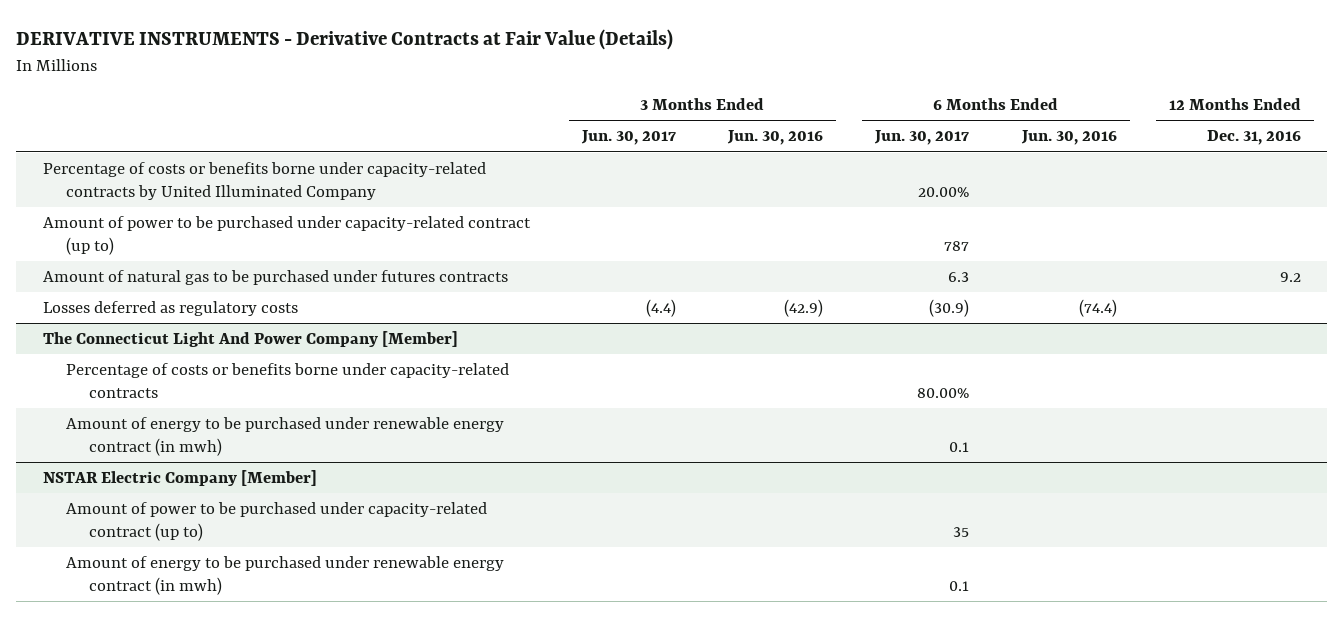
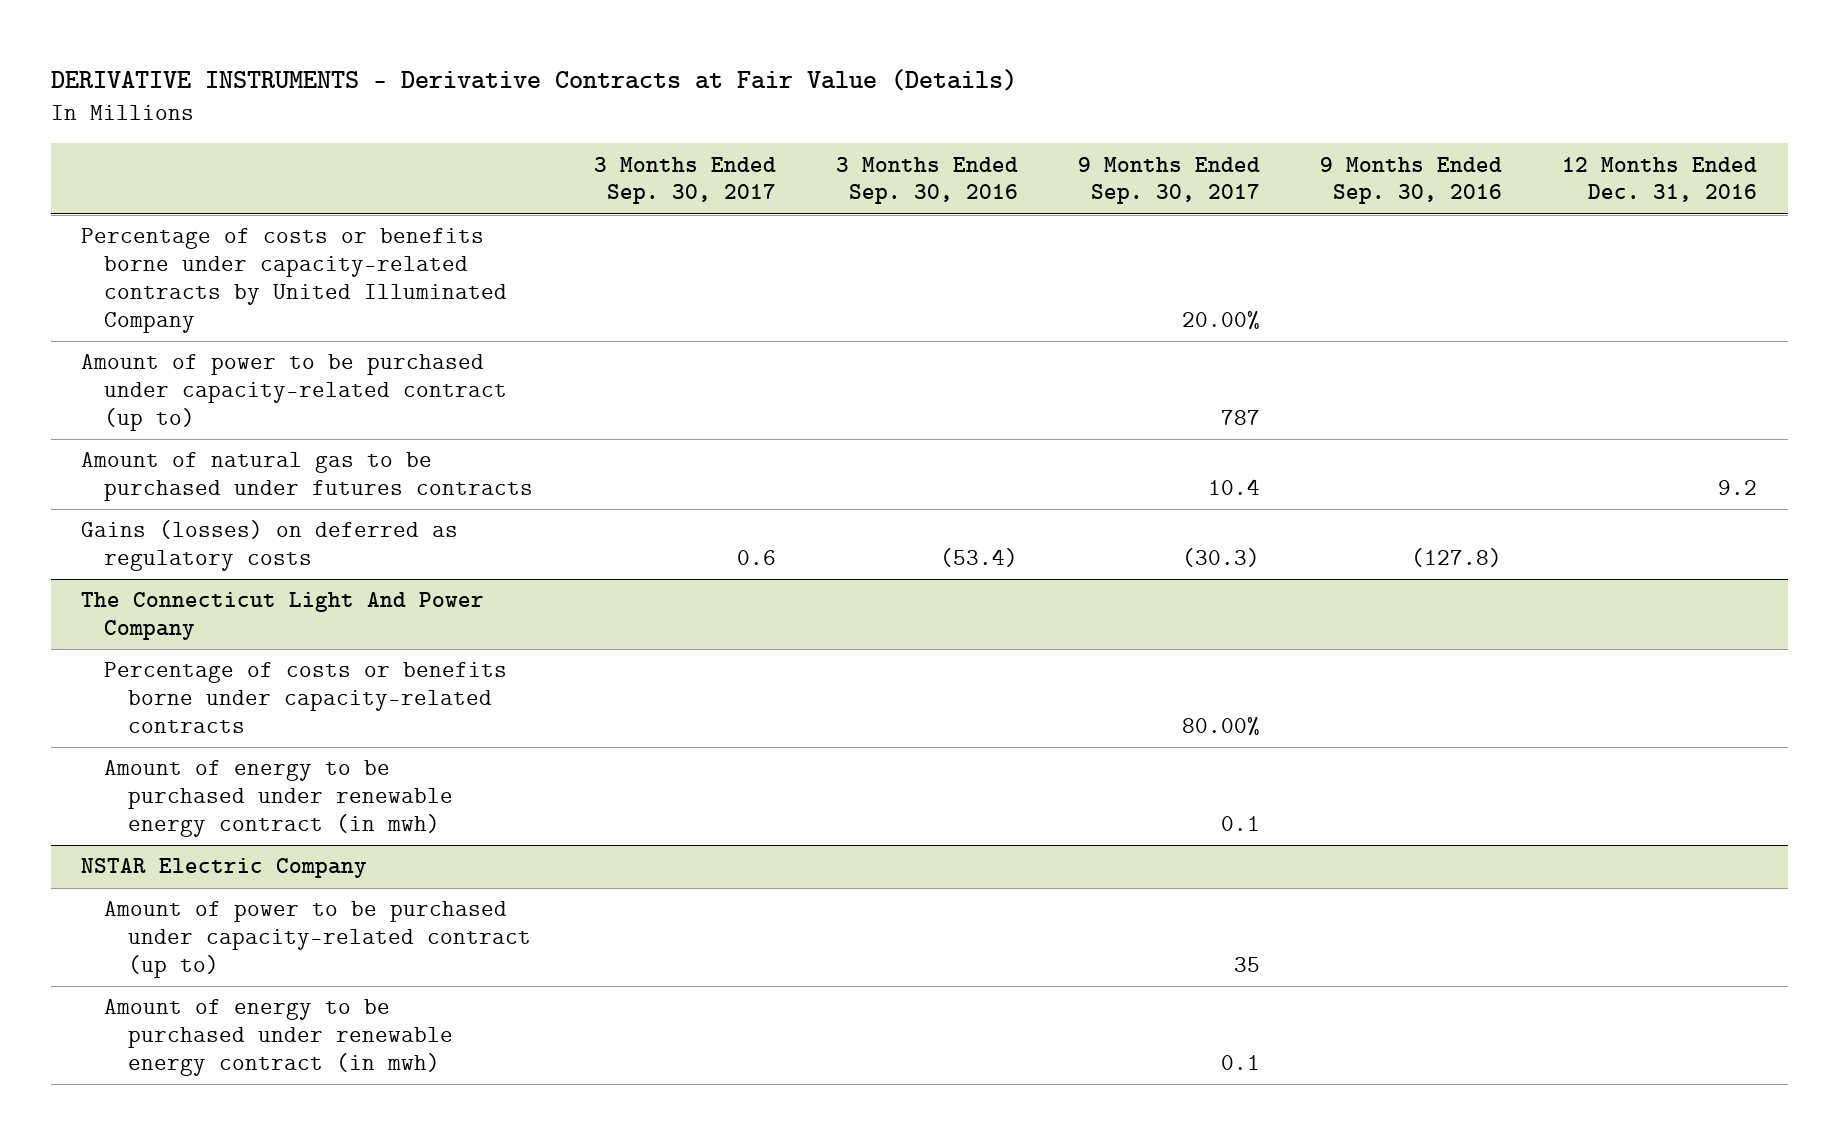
- | 3 Months Ended Jun. 30, 2017 | 3 Months Ended Jun. 30, 2016 | 6 Months Ended Jun. 30, 2017 | 6 Months Ended Jun. 30, 2016 | 12 Months Ended Dec. 31, 2016
+ | 3 Months Ended Sep. 30, 2017 | 3 Months Ended Sep. 30, 2016 | 9 Months Ended Sep. 30, 2017 | 9 Months Ended Sep. 30, 2016 | 12 Months Ended Dec. 31, 2016
- Losses deferred as regulatory costs | (4.4) | (42.9) | (30.9) | (74.4) |
- The Connecticut Light And Power Company [Member]
+ Gains (losses) on deferred as regulatory costs | 0.6 | (53.4) | (30.3) | (127.8) |
+ The Connecticut Light And Power Company
- NSTAR Electric Company [Member]
+ NSTAR Electric Company

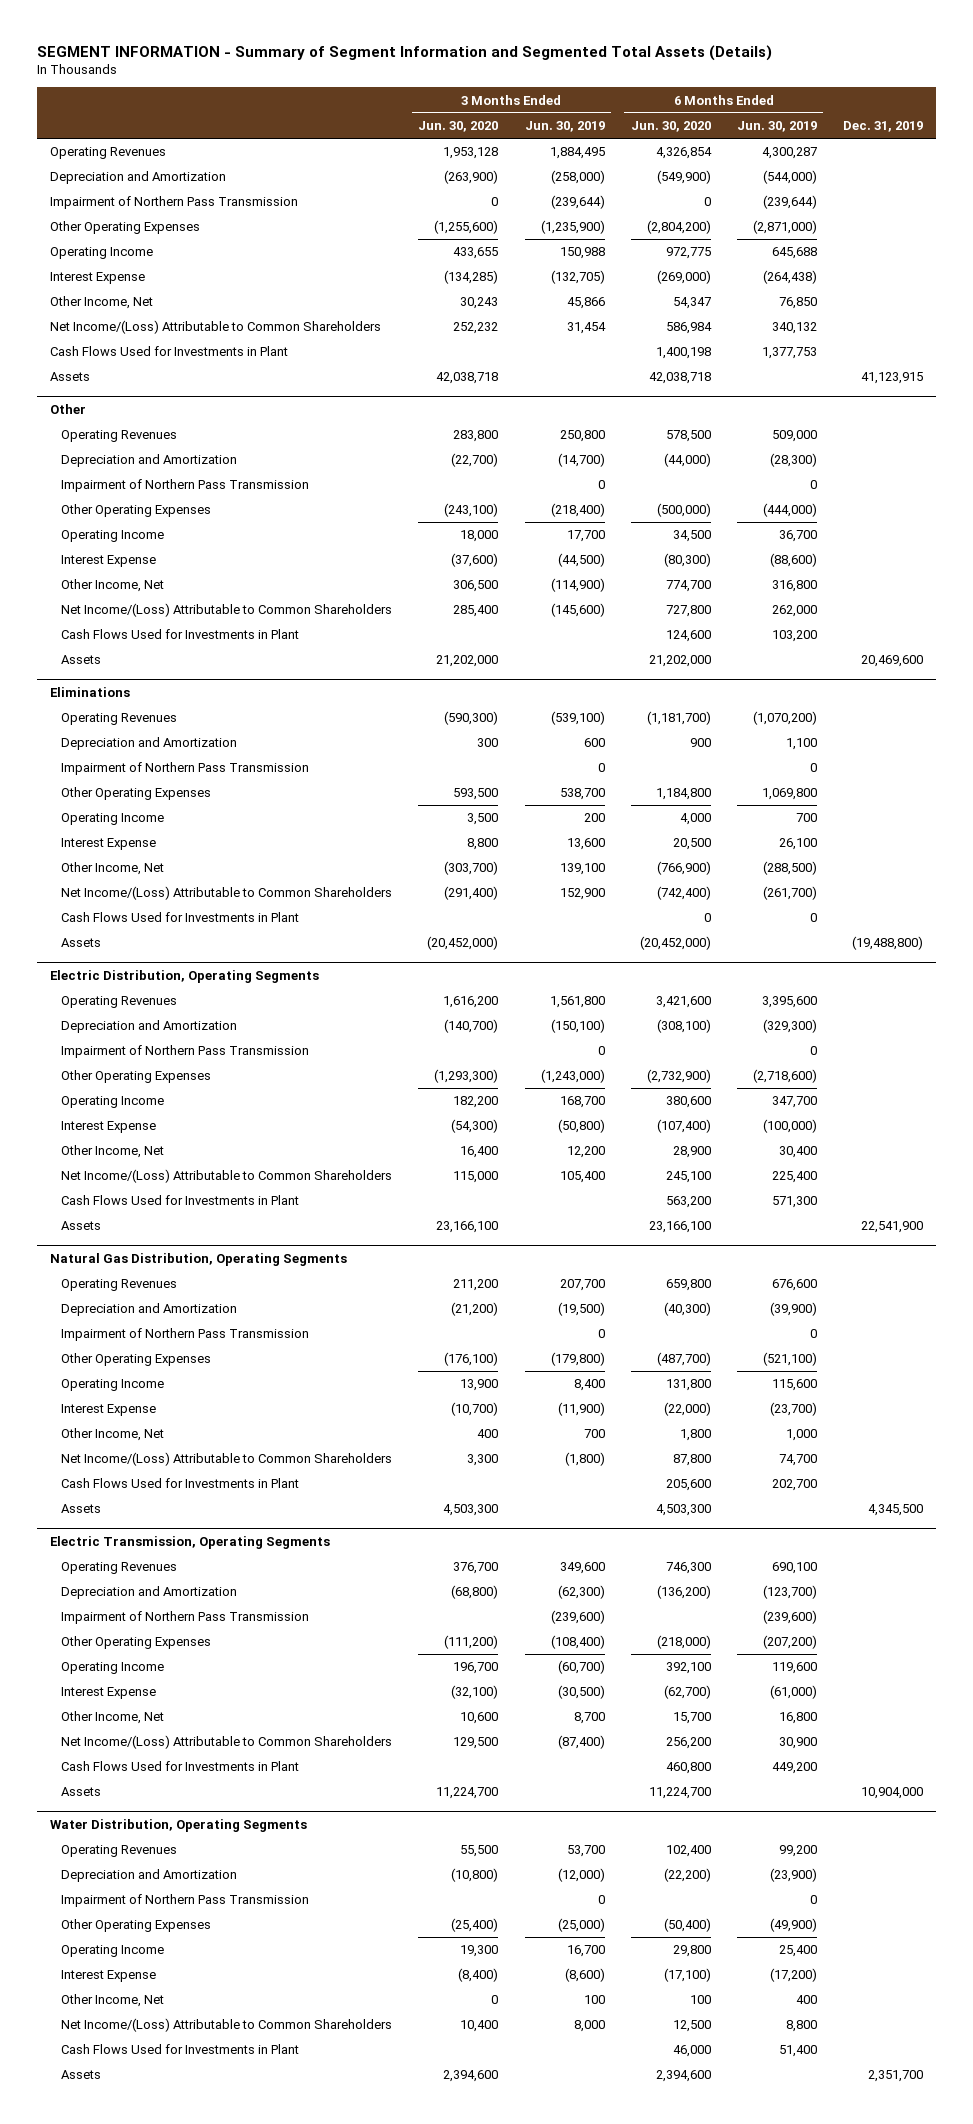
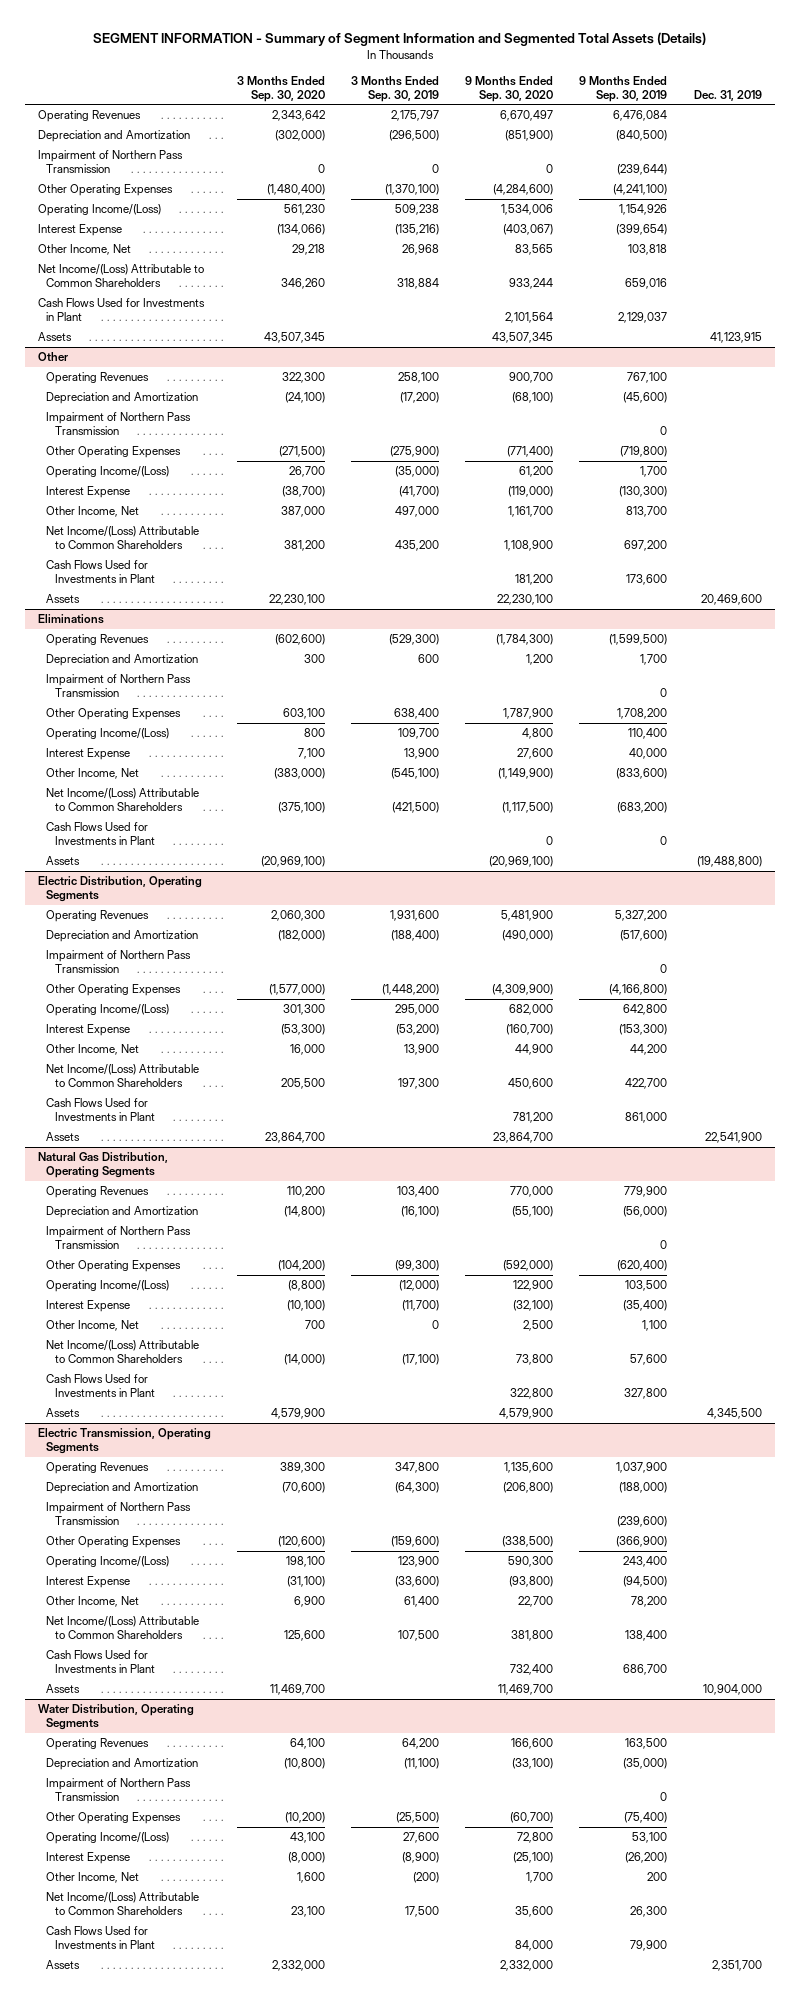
- | 3 Months Ended Jun. 30, 2020 | 3 Months Ended Jun. 30, 2019 | 6 Months Ended Jun. 30, 2020 | 6 Months Ended Jun. 30, 2019 | Dec. 31, 2019
+ | 3 Months Ended Sep. 30, 2020 | 3 Months Ended Sep. 30, 2019 | 9 Months Ended Sep. 30, 2020 | 9 Months Ended Sep. 30, 2019 | Dec. 31, 2019
- Operating Income | 433,655 | 150,988 | 972,775 | 645,688 |
+ Operating Income/(Loss) | 561,230 | 509,238 | 1,534,006 | 1,154,926 |
@ Other
- Operating Income | 18,000 | 17,700 | 34,500 | 36,700 |
+ Operating Income/(Loss) | 26,700 | (35,000) | 61,200 | 1,700 |
@ Eliminations
- Operating Income | 3,500 | 200 | 4,000 | 700 |
+ Operating Income/(Loss) | 800 | 109,700 | 4,800 | 110,400 |
@ Electric Distribution, Operating Segments
- Operating Income | 182,200 | 168,700 | 380,600 | 347,700 |
+ Operating Income/(Loss) | 301,300 | 295,000 | 682,000 | 642,800 |
@ Natural Gas Distribution, Operating Segments
- Operating Income | 13,900 | 8,400 | 131,800 | 115,600 |
+ Operating Income/(Loss) | (8,800) | (12,000) | 122,900 | 103,500 |
@ Electric Transmission, Operating Segments
- Operating Income | 196,700 | (60,700) | 392,100 | 119,600 |
+ Operating Income/(Loss) | 198,100 | 123,900 | 590,300 | 243,400 |
@ Water Distribution, Operating Segments
- Operating Income | 19,300 | 16,700 | 29,800 | 25,400 |
+ Operating Income/(Loss) | 43,100 | 27,600 | 72,800 | 53,100 |

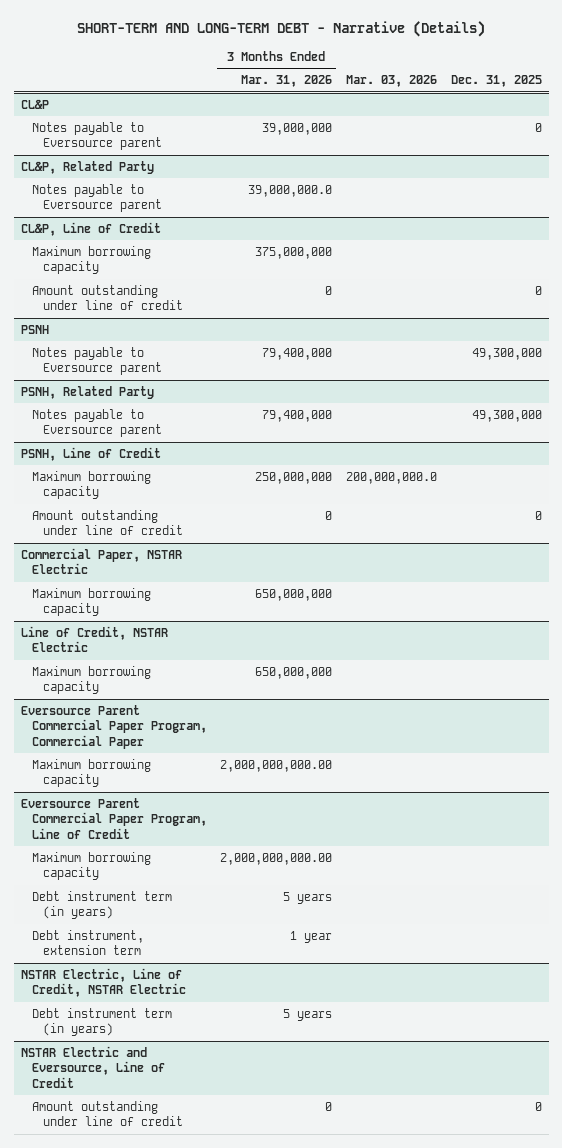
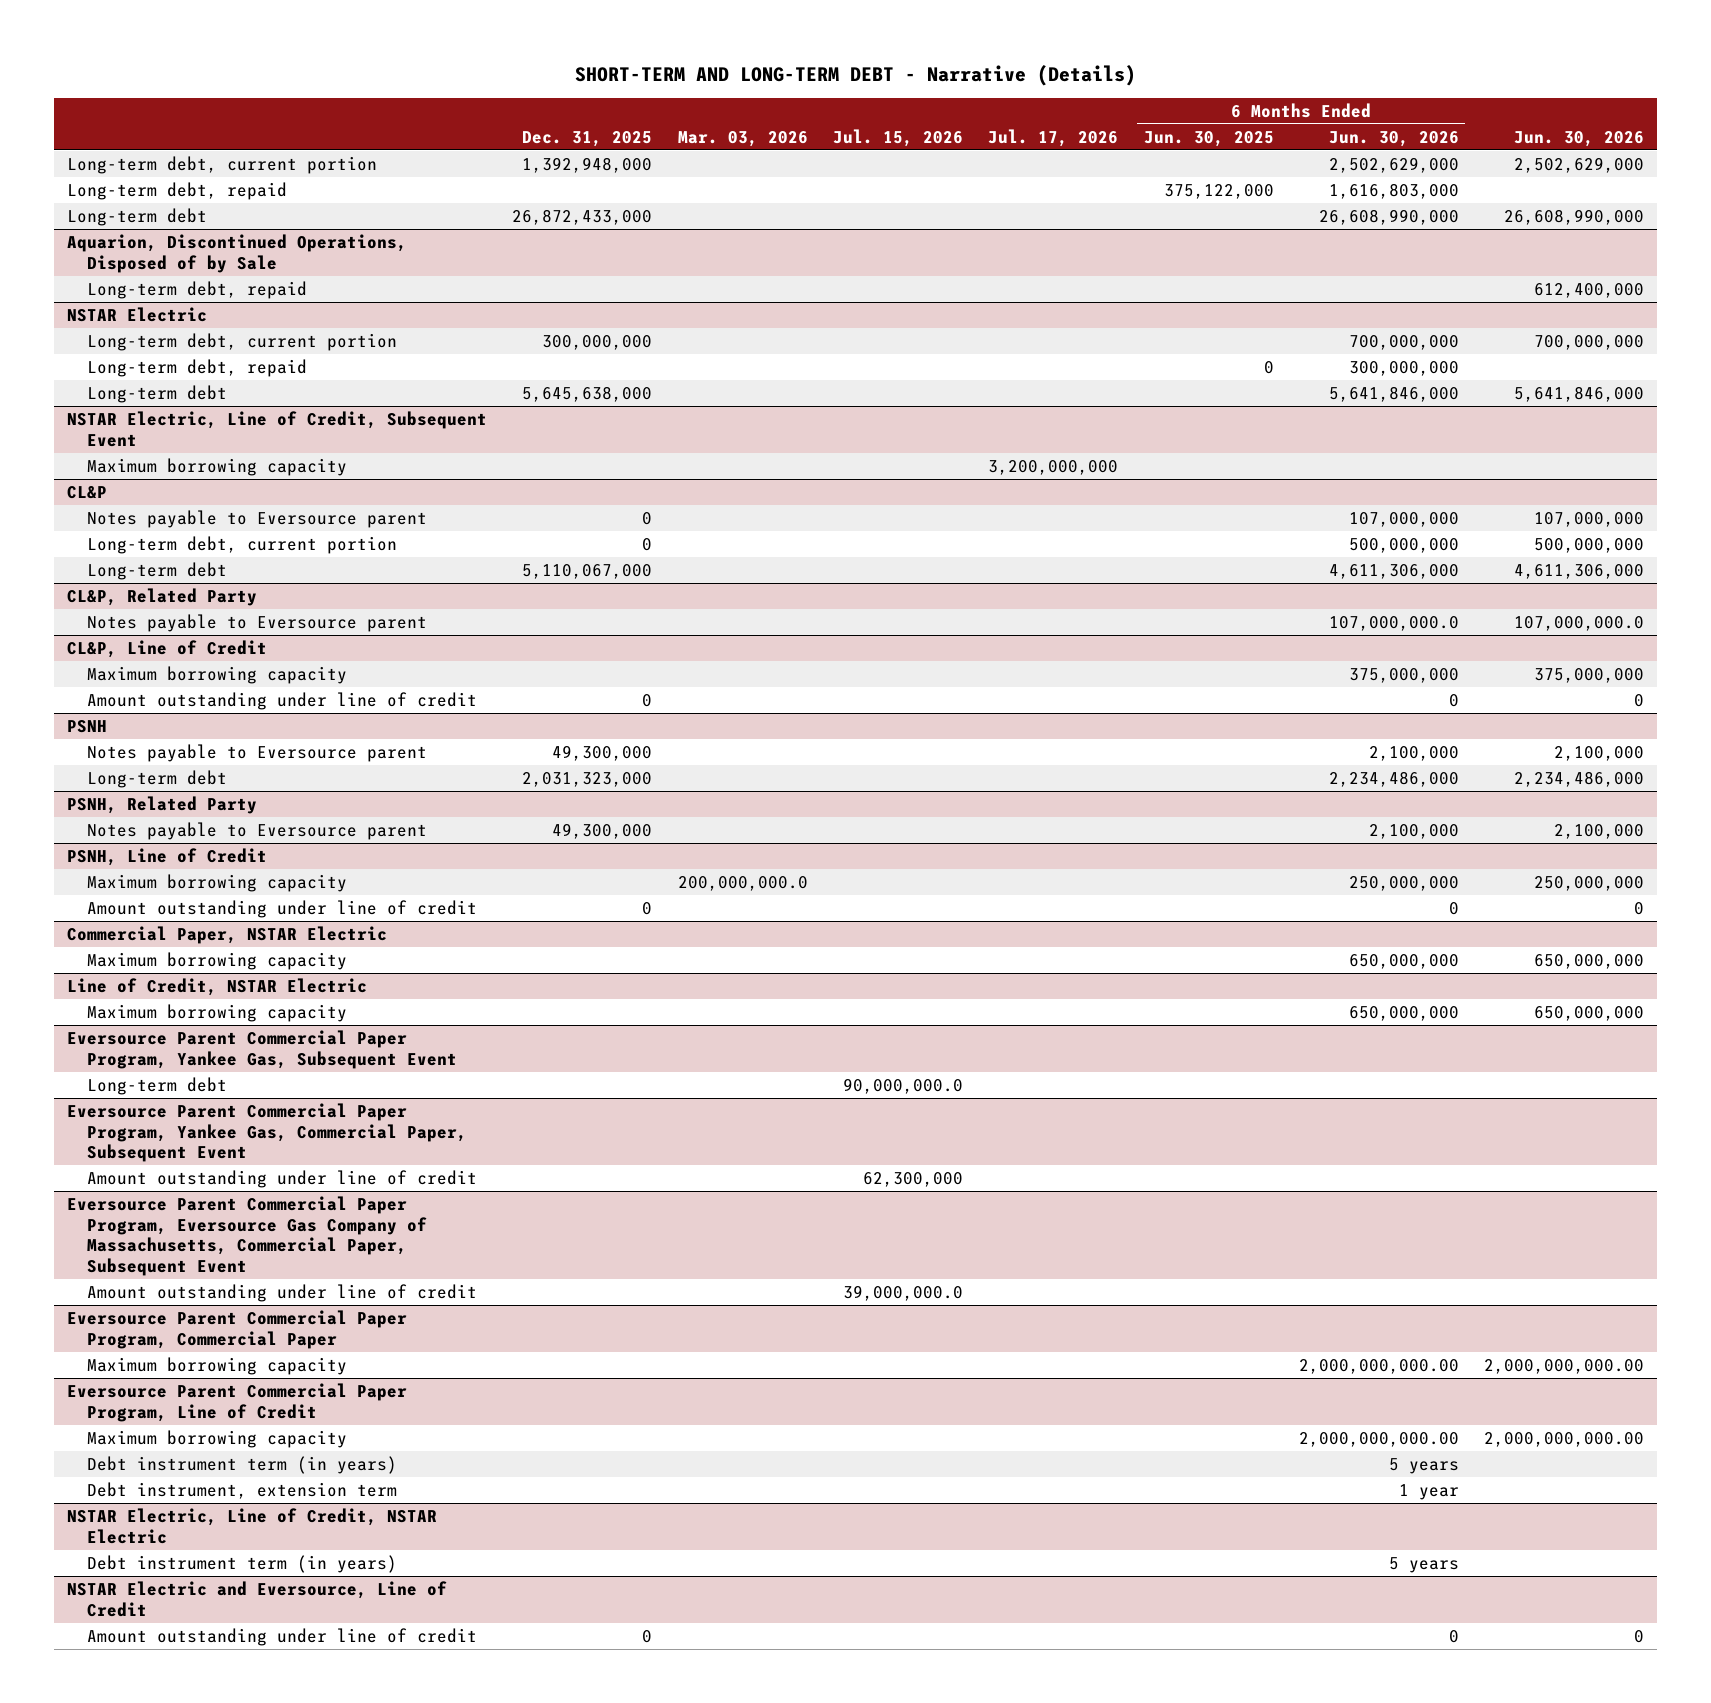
- | 3 Months Ended Mar. 31, 2026 | Mar. 03, 2026 | Dec. 31, 2025
+ | Dec. 31, 2025 | Mar. 03, 2026 | Jul. 15, 2026 | Jul. 17, 2026 | 6 Months Ended Jun. 30, 2025 | 6 Months Ended Jun. 30, 2026 | Jun. 30, 2026
+ Long-term debt, current portion | 1,392,948,000 | | | | | 2,502,629,000 | 2,502,629,000
+ Long-term debt, repaid | | | | | 375,122,000 | 1,616,803,000 |
+ Long-term debt | 26,872,433,000 | | | | | 26,608,990,000 | 26,608,990,000
+ Aquarion, Discontinued Operations, Disposed of by Sale
+ Long-term debt, repaid | | | | | | | 612,400,000
+ NSTAR Electric
+ Long-term debt, current portion | 300,000,000 | | | | | 700,000,000 | 700,000,000
+ Long-term debt, repaid | | | | | 0 | 300,000,000 |
+ Long-term debt | 5,645,638,000 | | | | | 5,641,846,000 | 5,641,846,000
+ NSTAR Electric, Line of Credit, Subsequent Event
+ Maximum borrowing capacity | | | | 3,200,000,000 | | |
@ CL&P
+ Long-term debt, current portion | 0 | | | | | 500,000,000 | 500,000,000
+ Long-term debt | 5,110,067,000 | | | | | 4,611,306,000 | 4,611,306,000
@ PSNH
+ Long-term debt | 2,031,323,000 | | | | | 2,234,486,000 | 2,234,486,000
+ Eversource Parent Commercial Paper Program, Yankee Gas, Subsequent Event
+ Long-term debt | | | 90,000,000.0 | | | |
+ Eversource Parent Commercial Paper Program, Yankee Gas, Commercial Paper, Subsequent Event
+ Amount outstanding under line of credit | | | 62,300,000 | | | |
+ Eversource Parent Commercial Paper Program, Eversource Gas Company of Massachusetts, Commercial Paper, Subsequent Event
+ Amount outstanding under line of credit | | | 39,000,000.0 | | | |

